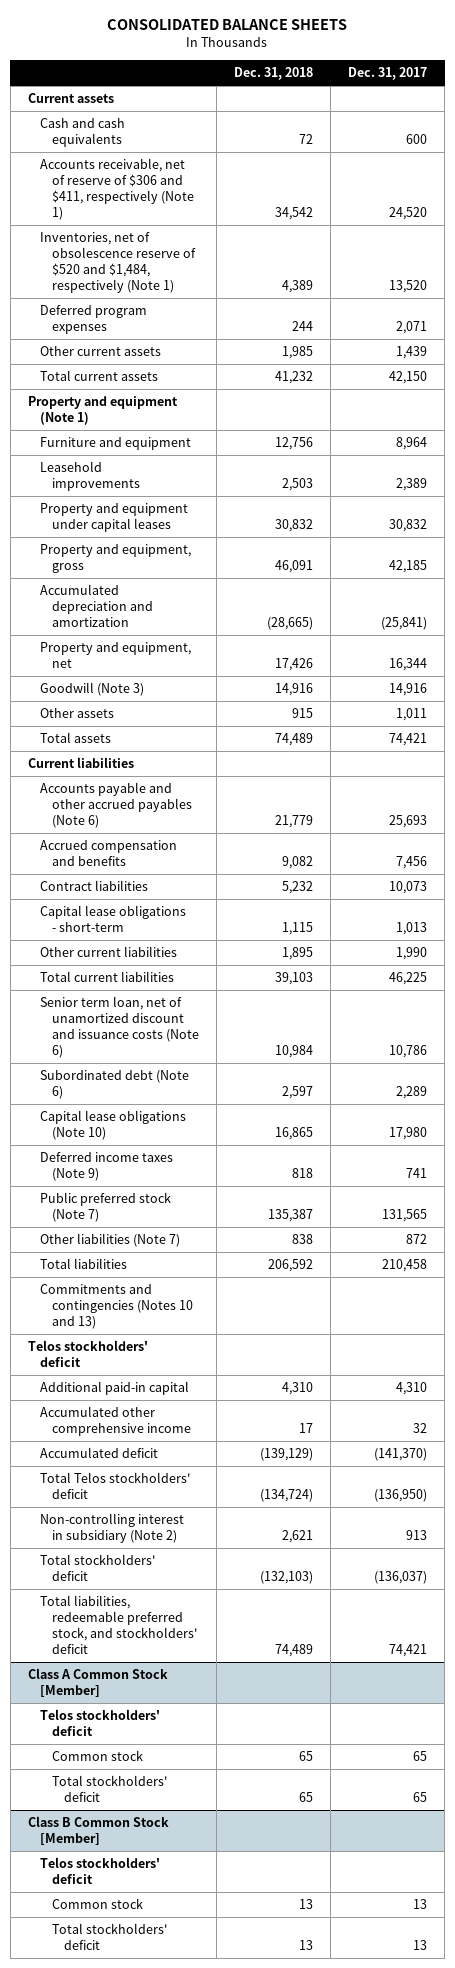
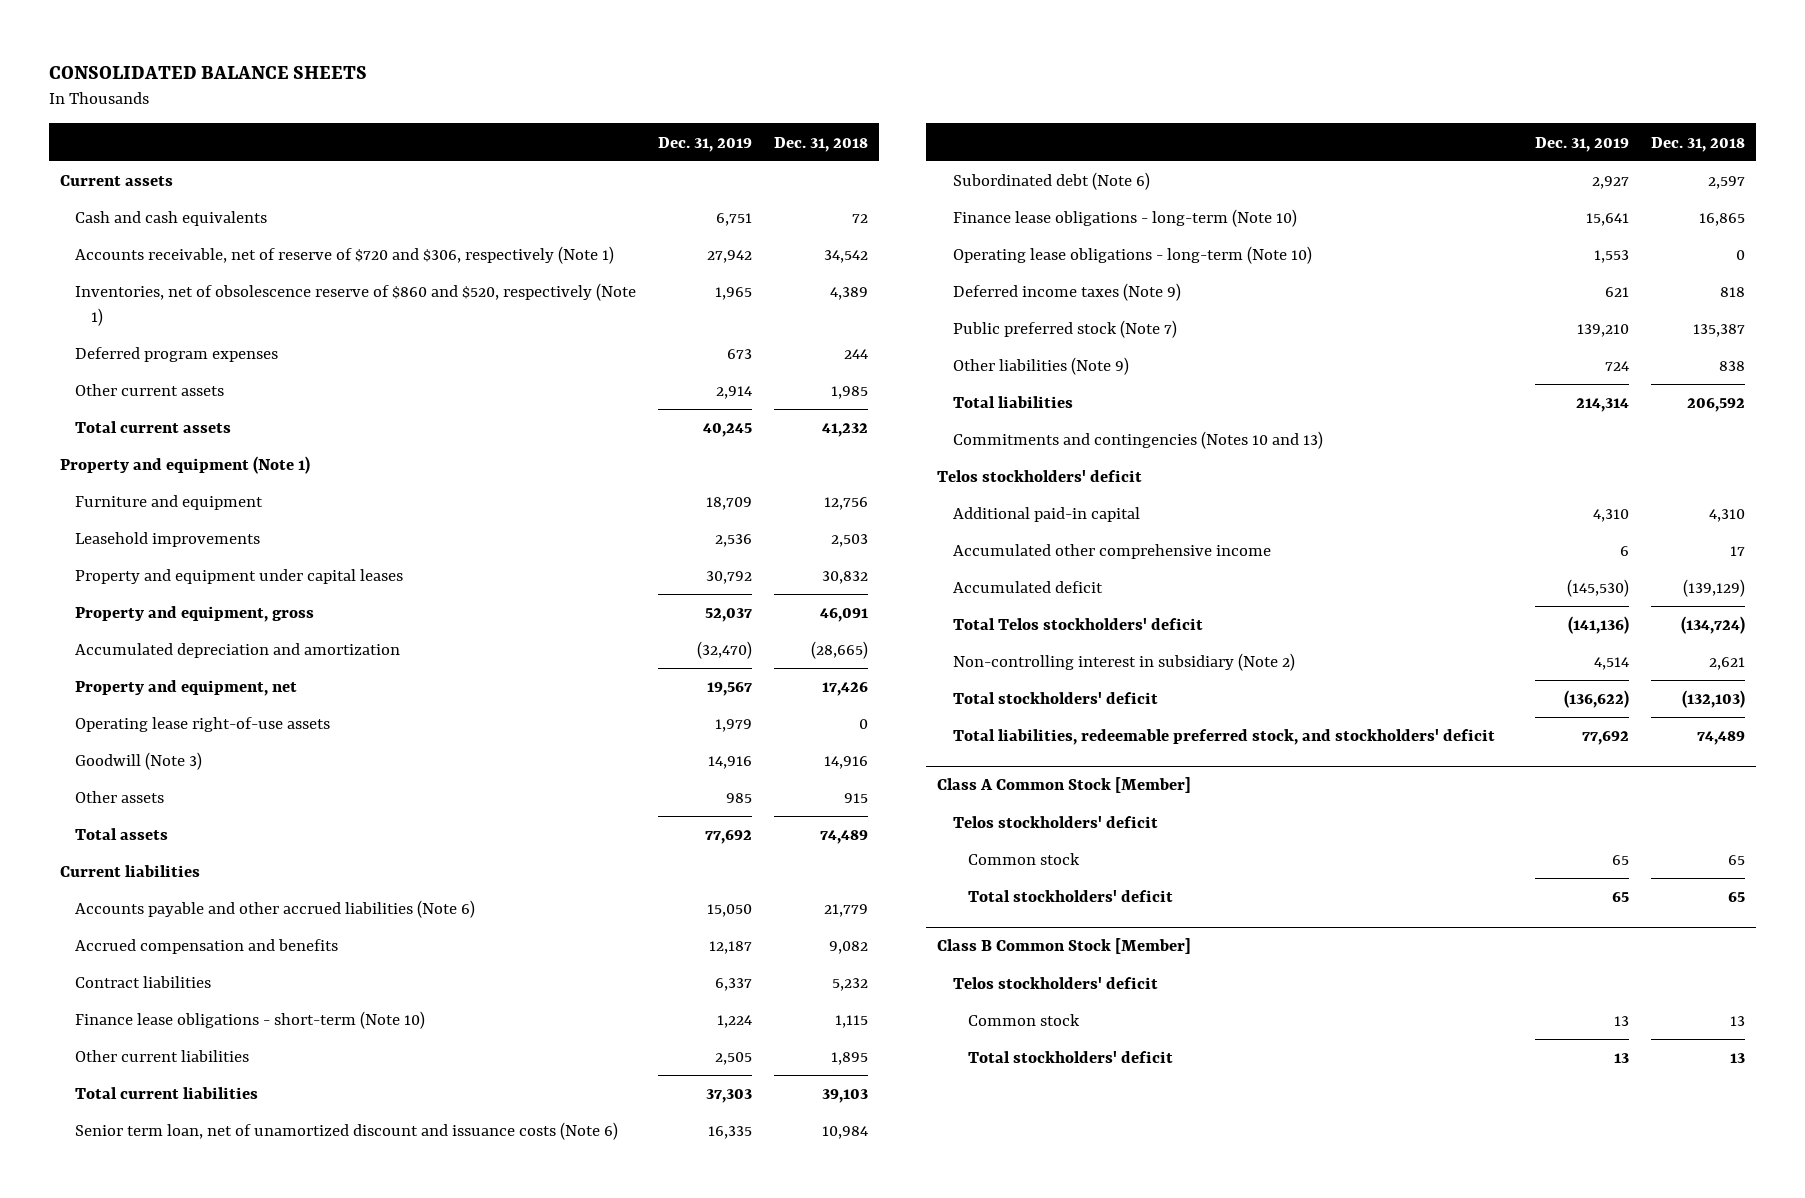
- | Dec. 31, 2018 | Dec. 31, 2017
+ | Dec. 31, 2019 | Dec. 31, 2018
- Accounts receivable, net of reserve of $306 and $411, respectively (Note 1) | 34,542 | 24,520
- Inventories, net of obsolescence reserve of $520 and $1,484, respectively (Note 1) | 4,389 | 13,520
+ Accounts receivable, net of reserve of $720 and $306, respectively (Note 1) | 27,942 | 34,542
+ Inventories, net of obsolescence reserve of $860 and $520, respectively (Note 1) | 1,965 | 4,389
+ Operating lease right-of-use assets | 1,979 | 0
- Accounts payable and other accrued payables (Note 6) | 21,779 | 25,693
+ Accounts payable and other accrued liabilities (Note 6) | 15,050 | 21,779
- Capital lease obligations - short-term | 1,115 | 1,013
+ Finance lease obligations - short-term (Note 10) | 1,224 | 1,115
- Capital lease obligations (Note 10) | 16,865 | 17,980
+ Finance lease obligations - long-term (Note 10) | 15,641 | 16,865
+ Operating lease obligations - long-term (Note 10) | 1,553 | 0
- Other liabilities (Note 7) | 838 | 872
+ Other liabilities (Note 9) | 724 | 838

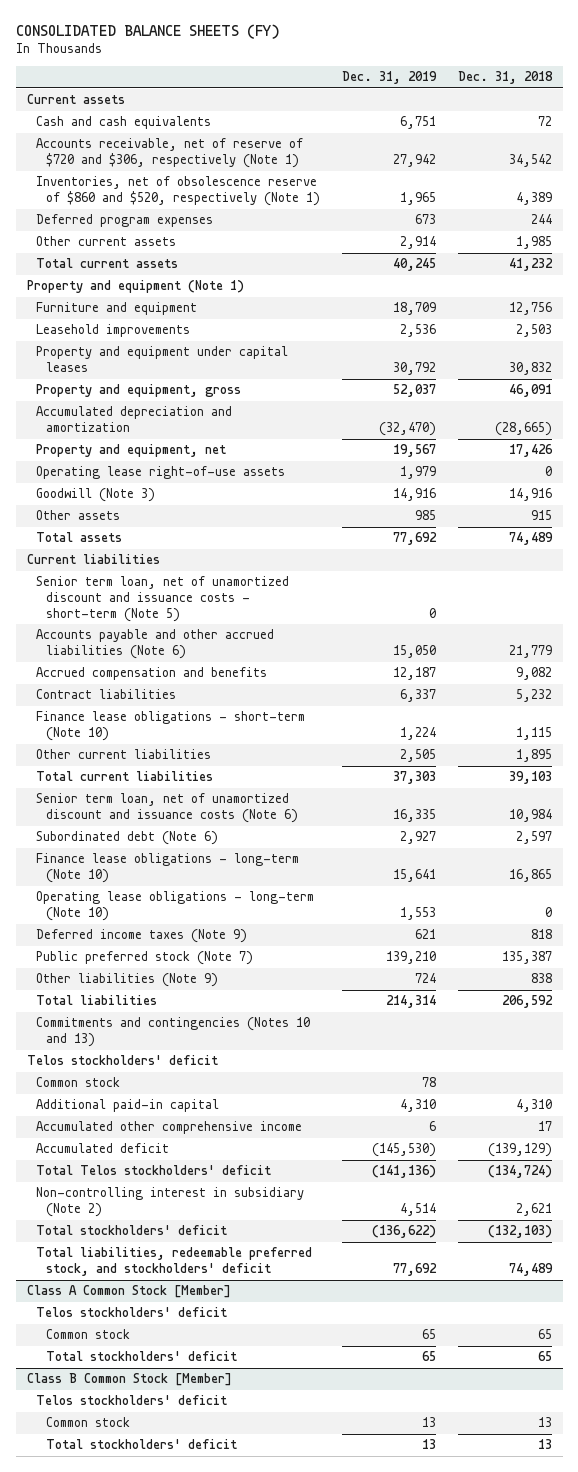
- CONSOLIDATED BALANCE SHEETS
+ CONSOLIDATED BALANCE SHEETS (FY)
+ Senior term loan, net of unamortized discount and issuance costs - short-term (Note 5) | 0 |
+ Common stock | 78 |

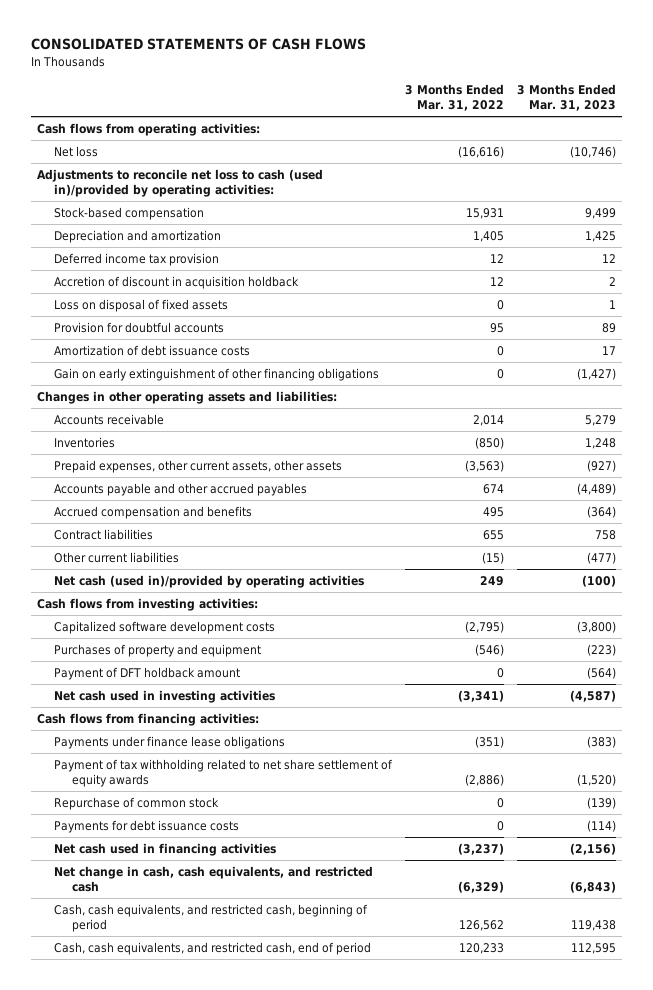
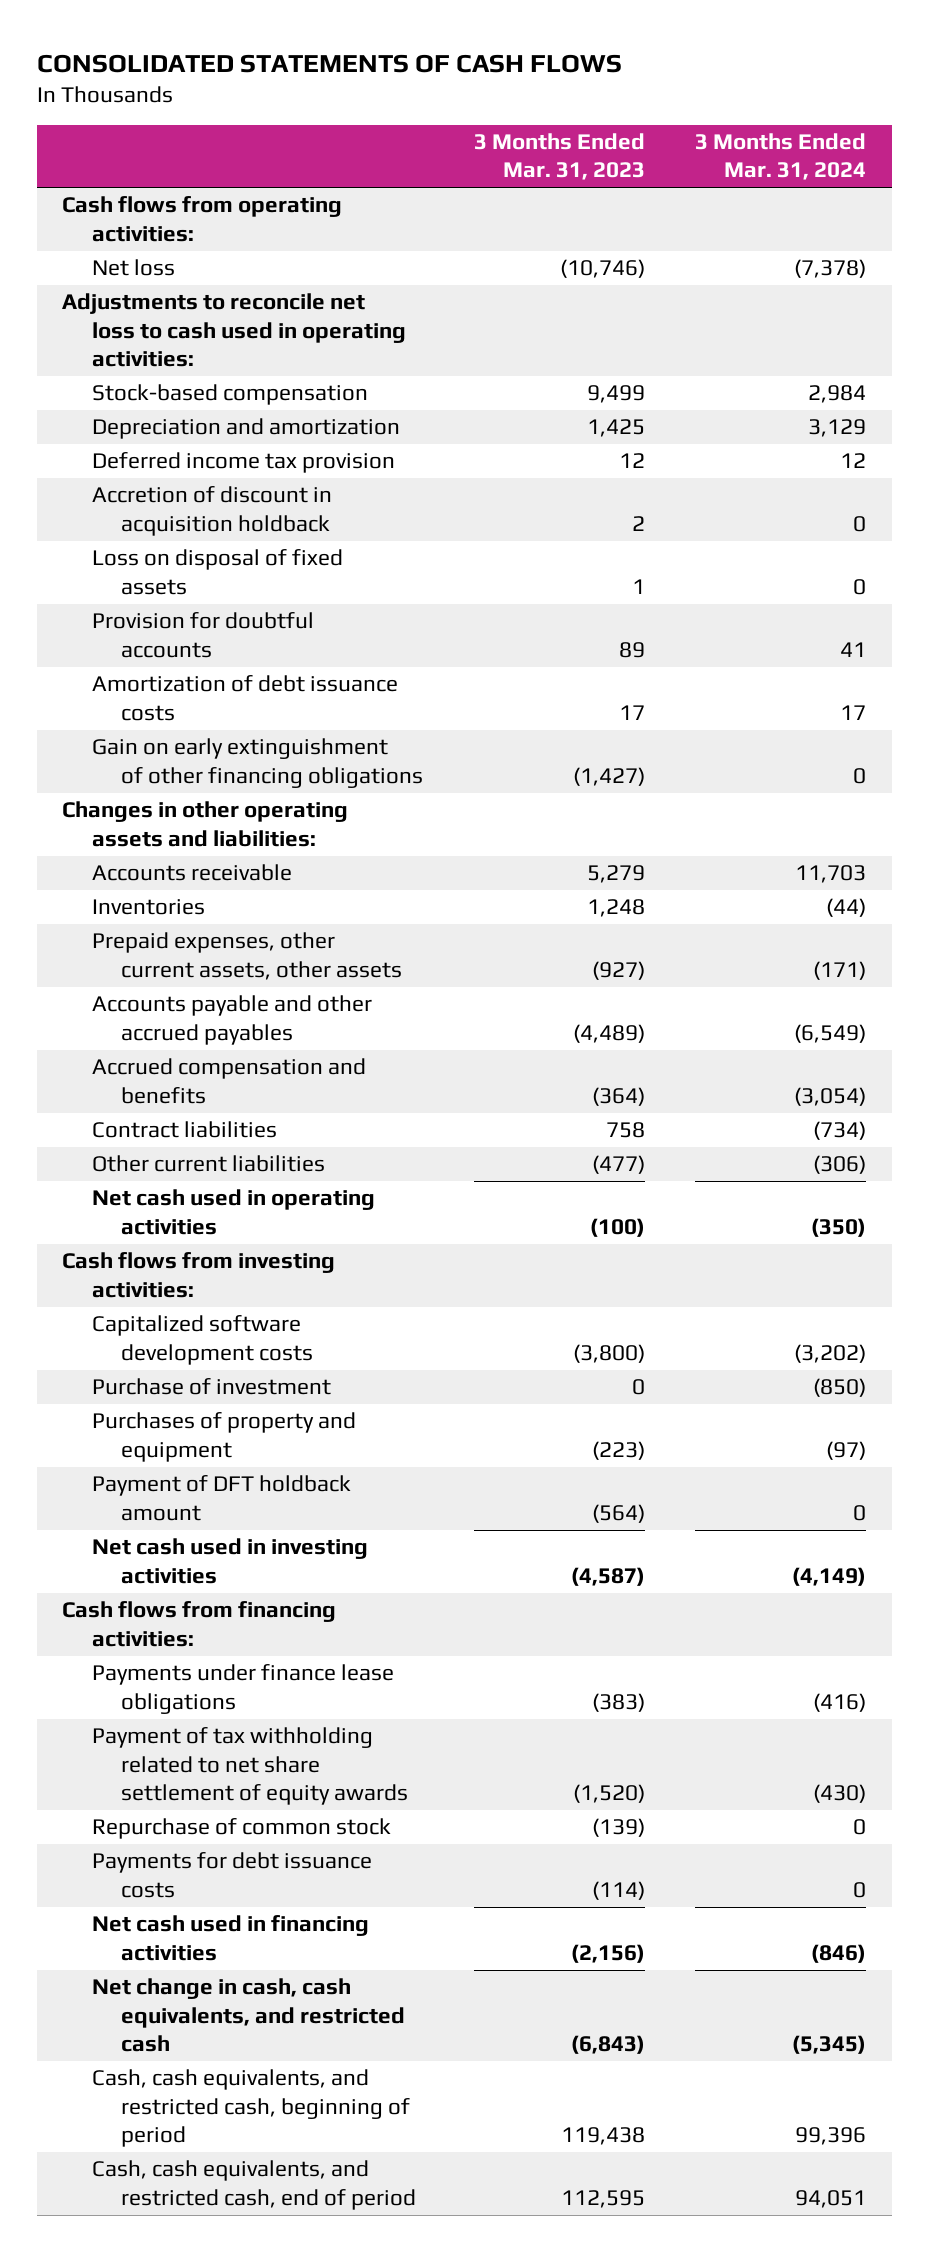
- | 3 Months Ended Mar. 31, 2022 | 3 Months Ended Mar. 31, 2023
+ | 3 Months Ended Mar. 31, 2023 | 3 Months Ended Mar. 31, 2024
- Adjustments to reconcile net loss to cash (used in)/provided by operating activities:
+ Adjustments to reconcile net loss to cash used in operating activities:
- Net cash (used in)/provided by operating activities | 249 | (100)
+ Net cash used in operating activities | (100) | (350)
+ Purchase of investment | 0 | (850)

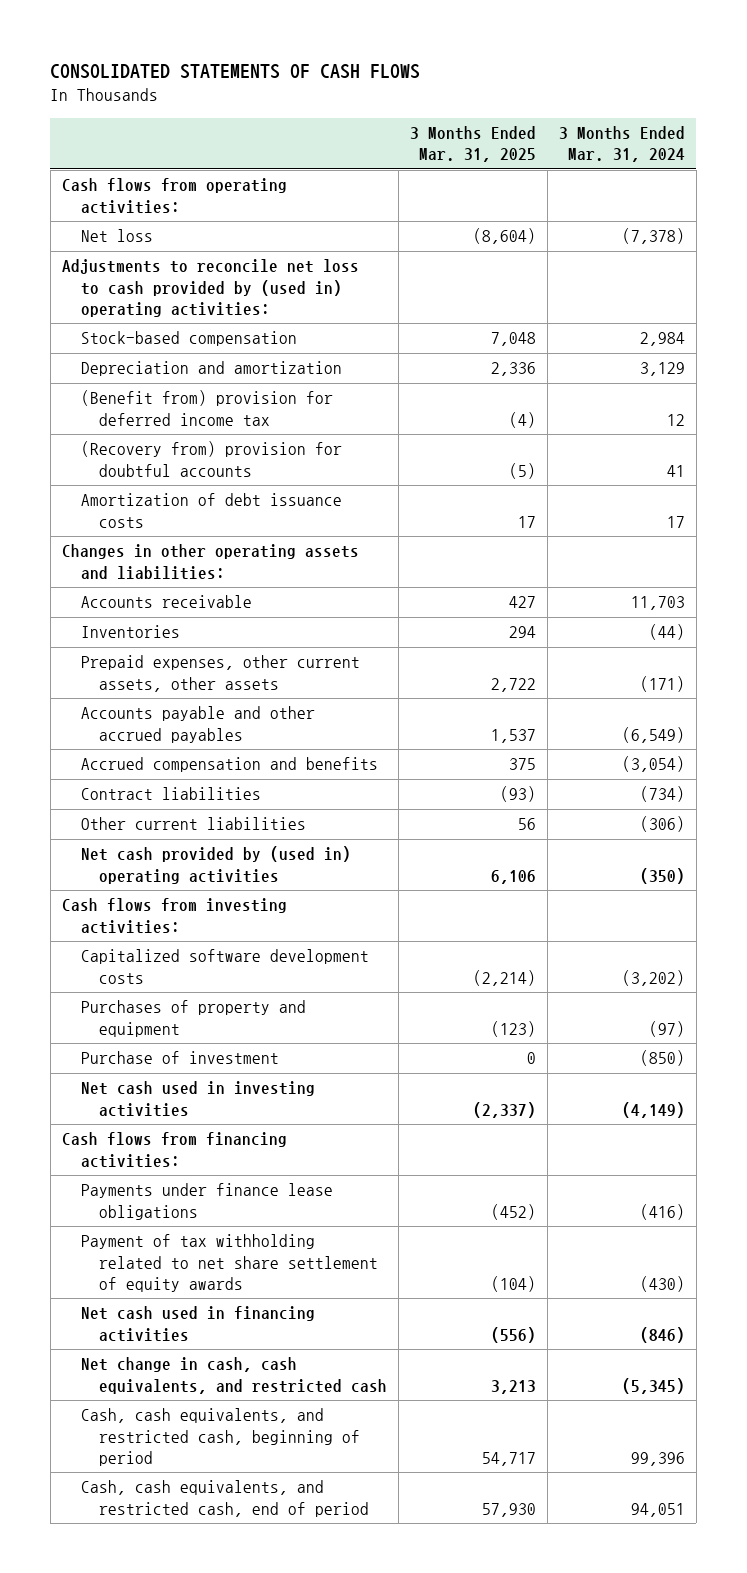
- | 3 Months Ended Mar. 31, 2023 | 3 Months Ended Mar. 31, 2024
+ | 3 Months Ended Mar. 31, 2025 | 3 Months Ended Mar. 31, 2024
- Adjustments to reconcile net loss to cash used in operating activities:
+ Adjustments to reconcile net loss to cash provided by (used in) operating activities:
- Deferred income tax provision | 12 | 12
- Accretion of discount in acquisition holdback | 2 | 0
- Loss on disposal of fixed assets | 1 | 0
- Provision for doubtful accounts | 89 | 41
+ (Benefit from) provision for deferred income tax | (4) | 12
+ (Recovery from) provision for doubtful accounts | (5) | 41
- Gain on early extinguishment of other financing obligations | (1,427) | 0
- Net cash used in operating activities | (100) | (350)
+ Net cash provided by (used in) operating activities | 6,106 | (350)
- Payment of DFT holdback amount | (564) | 0
moved down: Purchase of investment | 0 | (850)
- Repurchase of common stock | (139) | 0
- Payments for debt issuance costs | (114) | 0

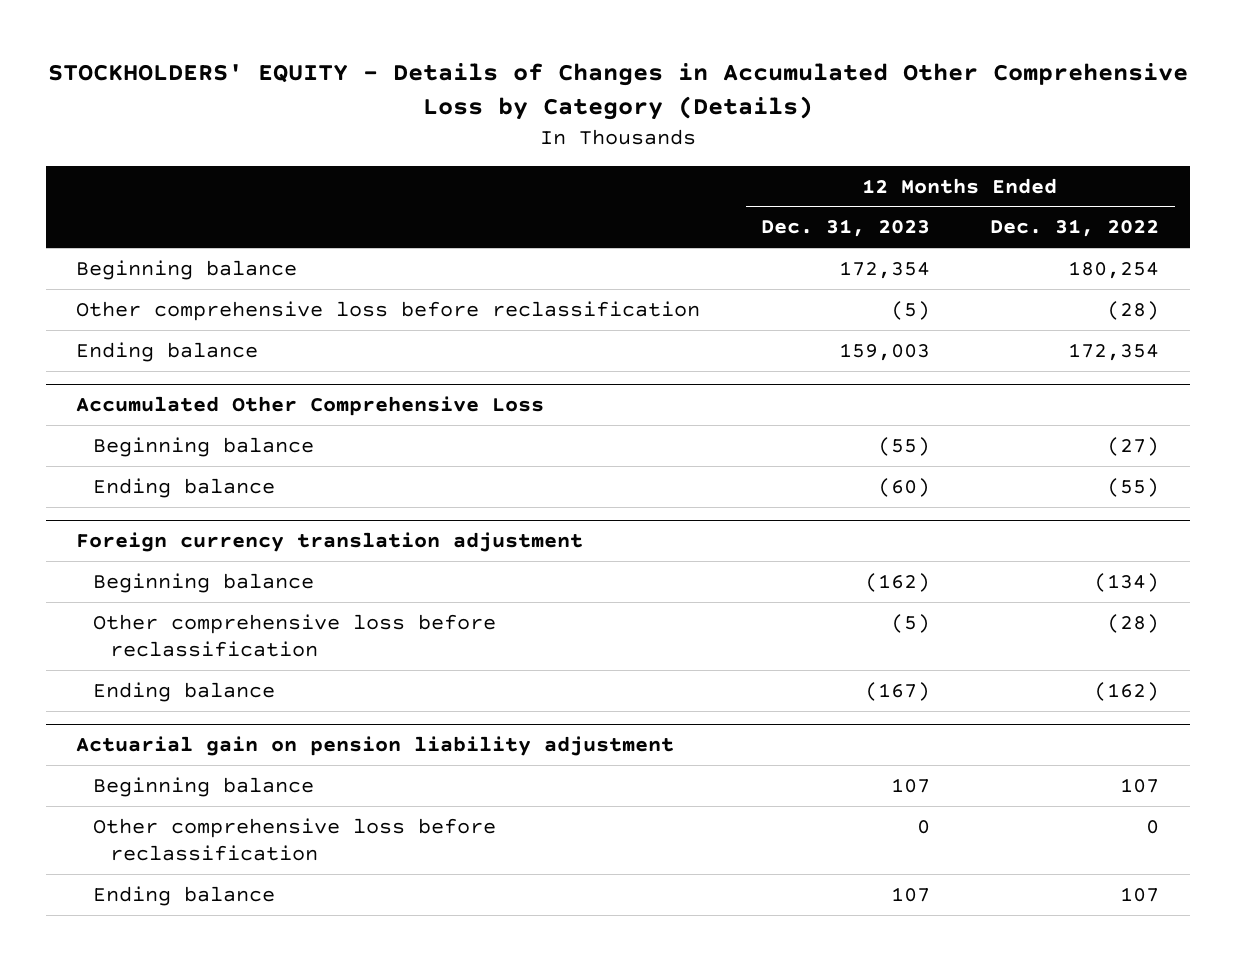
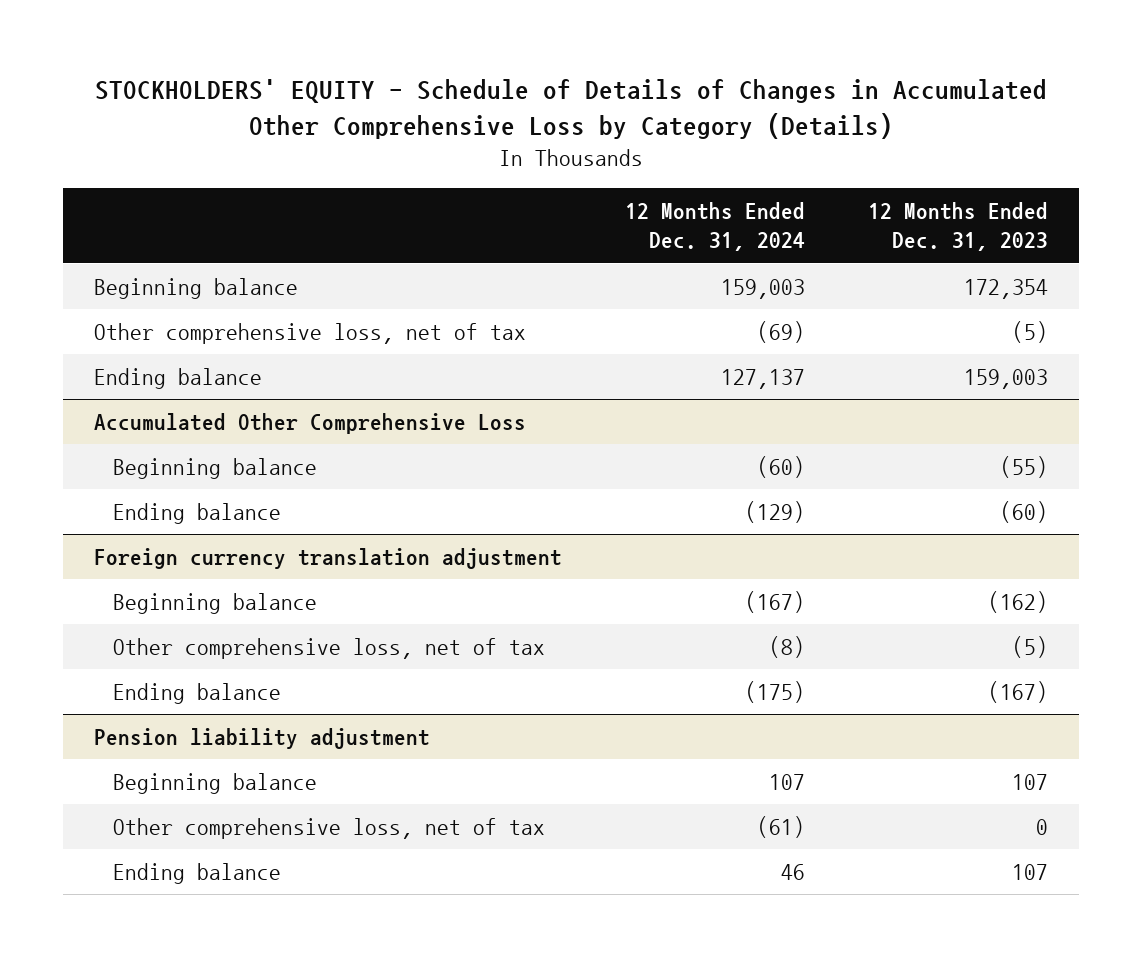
- STOCKHOLDERS' EQUITY - Details of Changes in Accumulated Other Comprehensive Loss by Category (Details)
+ STOCKHOLDERS' EQUITY - Schedule of Details of Changes in Accumulated Other Comprehensive Loss by Category (Details)
- | 12 Months Ended Dec. 31, 2023 | 12 Months Ended Dec. 31, 2022
+ | 12 Months Ended Dec. 31, 2024 | 12 Months Ended Dec. 31, 2023
- Other comprehensive loss before reclassification | (5) | (28)
+ Other comprehensive loss, net of tax | (69) | (5)
@ Foreign currency translation adjustment
- Other comprehensive loss before reclassification | (5) | (28)
+ Other comprehensive loss, net of tax | (8) | (5)
- Actuarial gain on pension liability adjustment
+ Pension liability adjustment
- Other comprehensive loss before reclassification | 0 | 0
+ Other comprehensive loss, net of tax | (61) | 0

